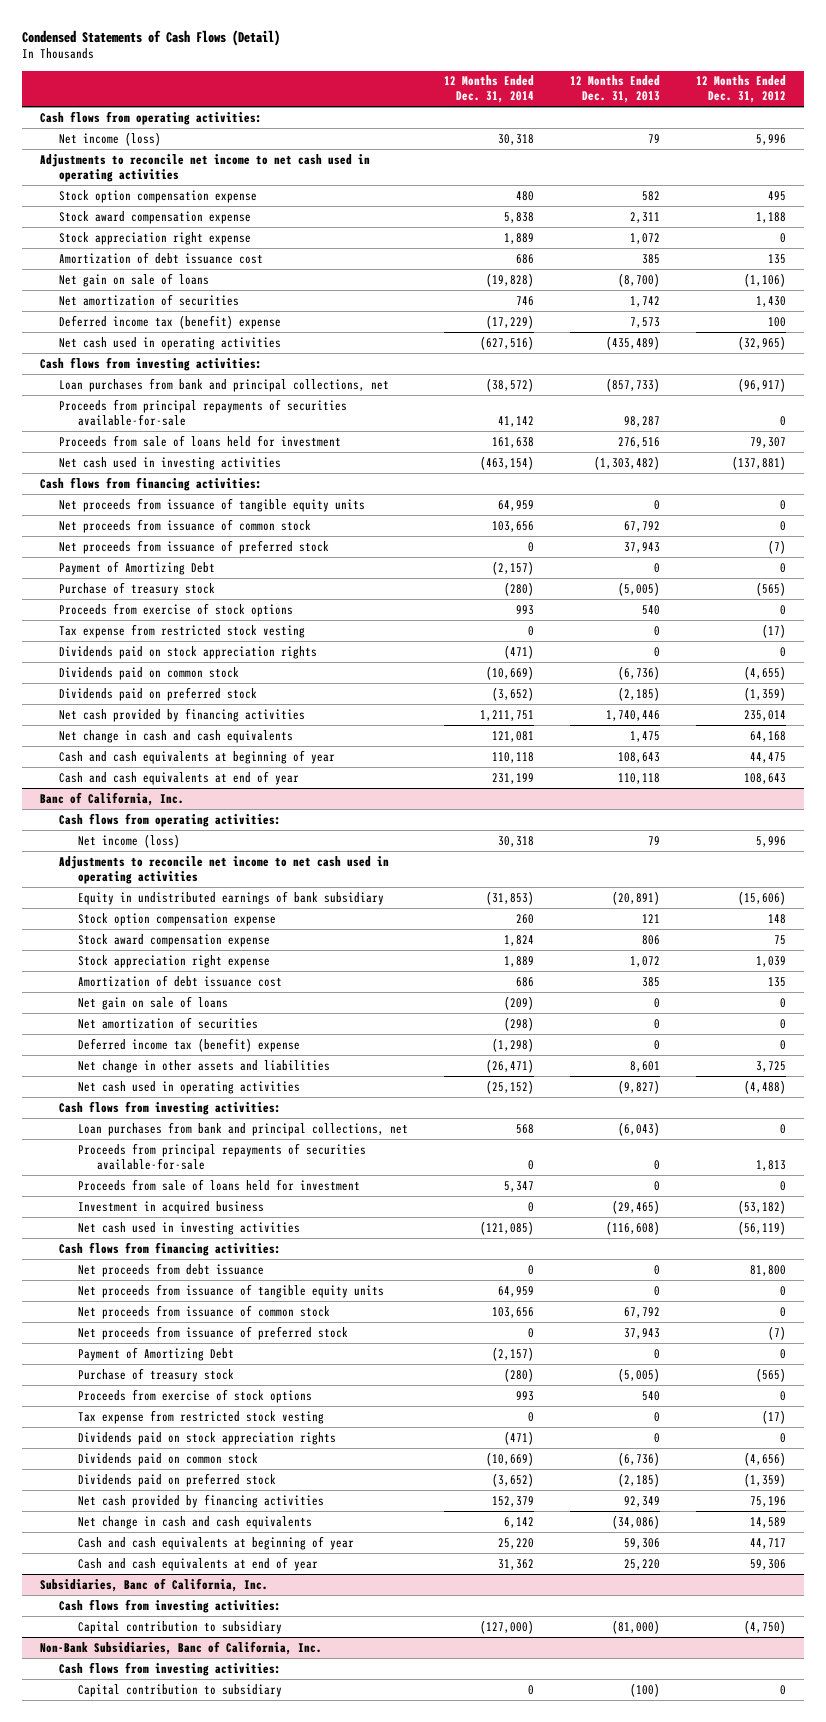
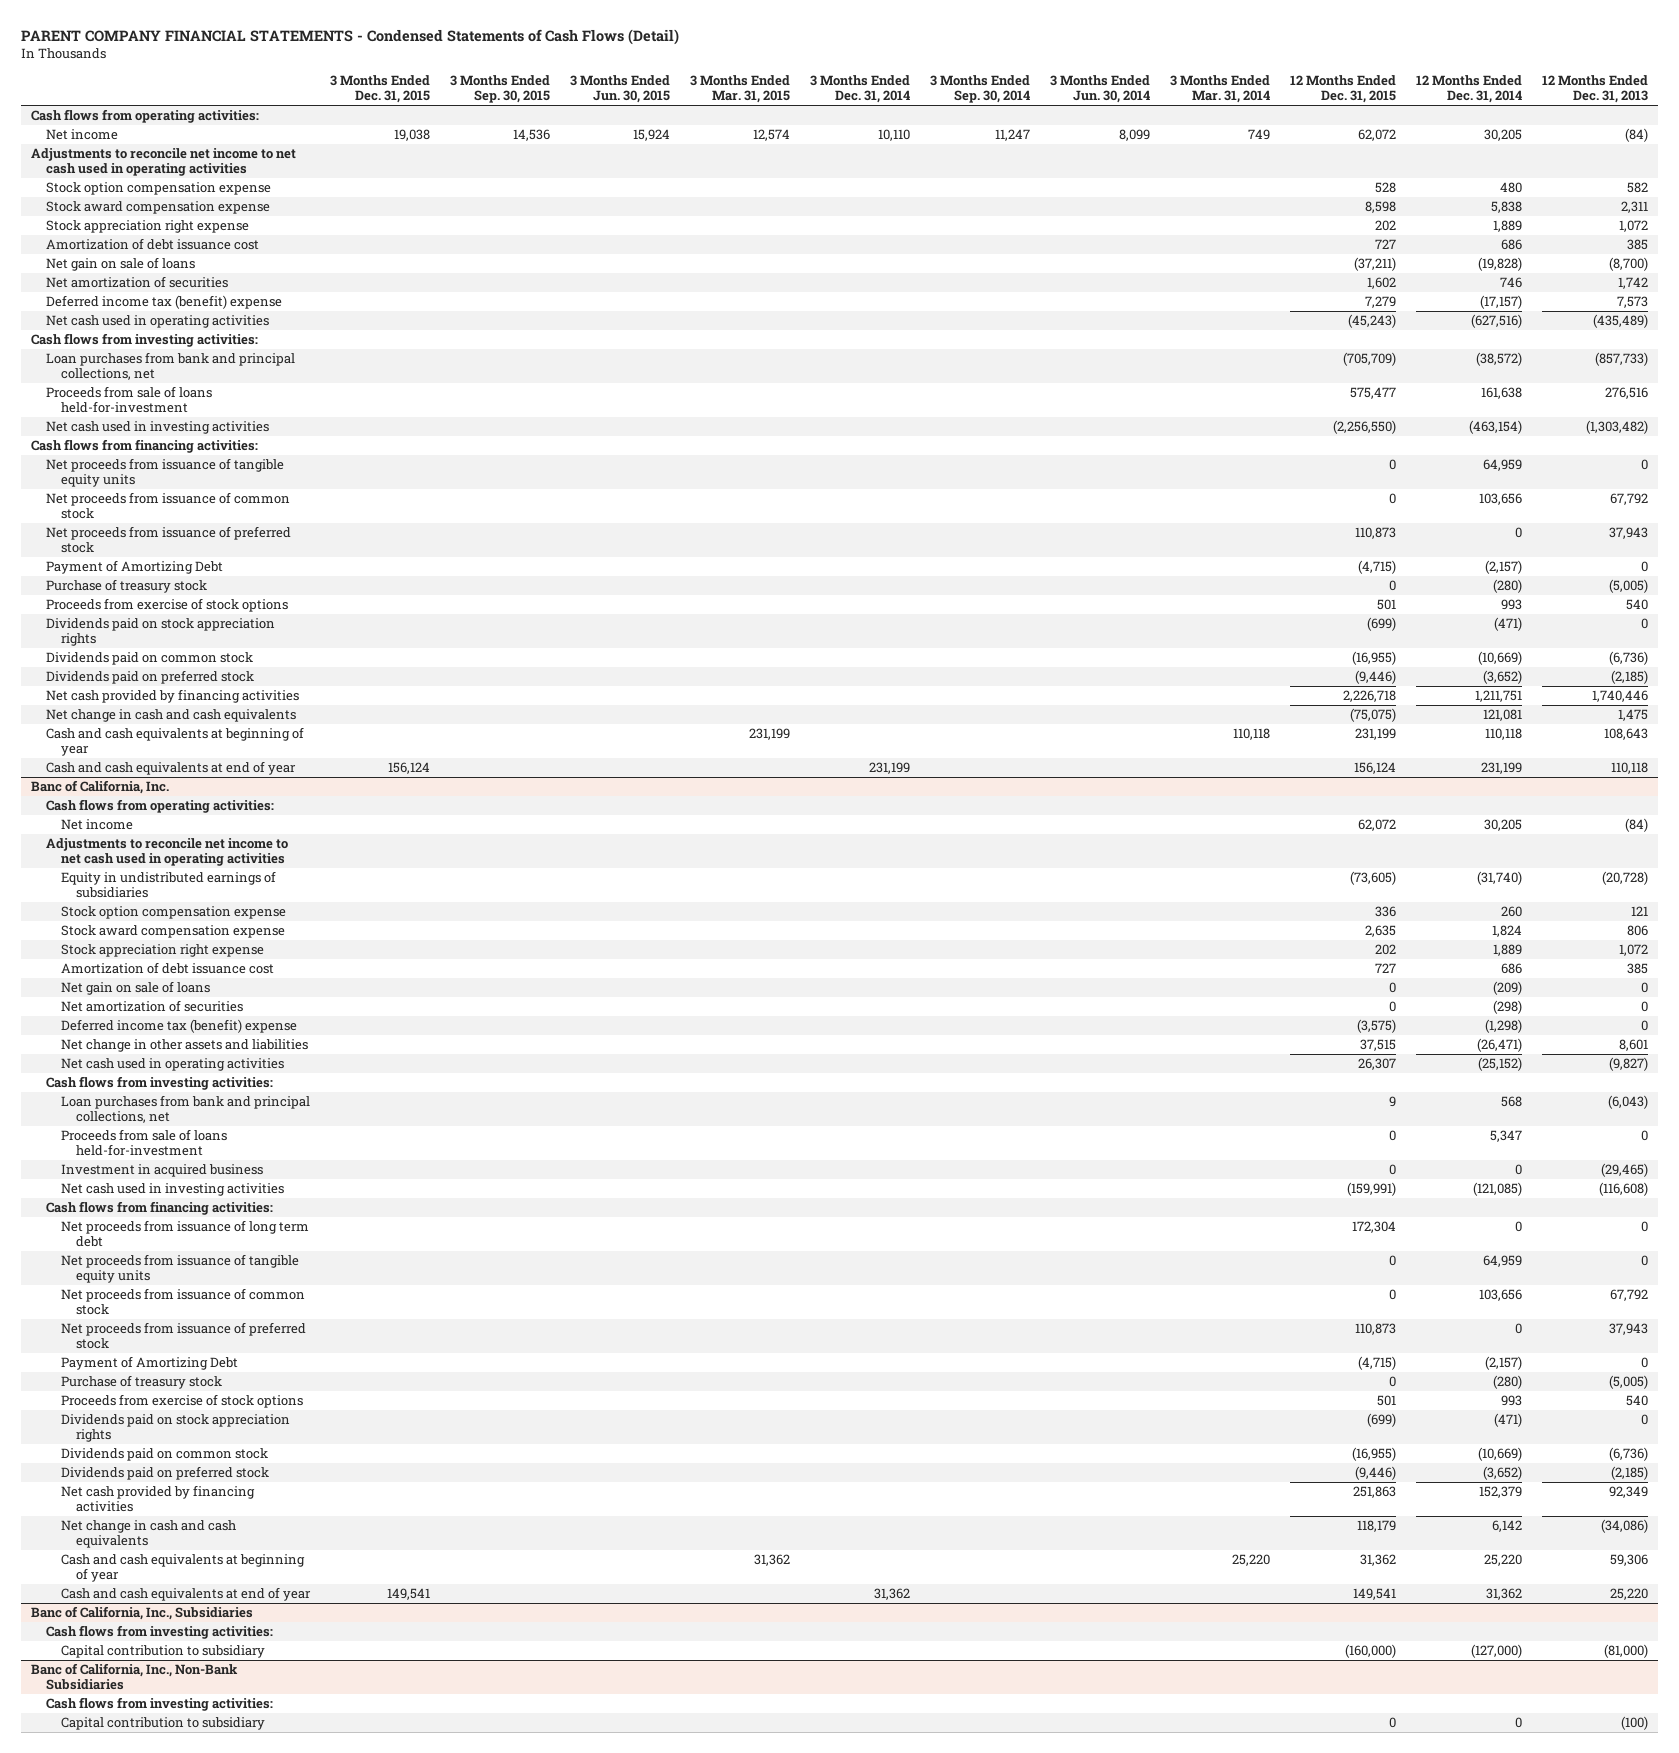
- Condensed Statements of Cash Flows (Detail)
+ PARENT COMPANY FINANCIAL STATEMENTS - Condensed Statements of Cash Flows (Detail)
- | 12 Months Ended Dec. 31, 2014 | 12 Months Ended Dec. 31, 2013 | 12 Months Ended Dec. 31, 2012
+ | 3 Months Ended Dec. 31, 2015 | 3 Months Ended Sep. 30, 2015 | 3 Months Ended Jun. 30, 2015 | 3 Months Ended Mar. 31, 2015 | 3 Months Ended Dec. 31, 2014 | 3 Months Ended Sep. 30, 2014 | 3 Months Ended Jun. 30, 2014 | 3 Months Ended Mar. 31, 2014 | 12 Months Ended Dec. 31, 2015 | 12 Months Ended Dec. 31, 2014 | 12 Months Ended Dec. 31, 2013
- Net income (loss) | 30,318 | 79 | 5,996
+ Net income | 19,038 | 14,536 | 15,924 | 12,574 | 10,110 | 11,247 | 8,099 | 749 | 62,072 | 30,205 | (84)
- Deferred income tax (benefit) expense | (17,229) | 7,573 | 100
+ Deferred income tax (benefit) expense | | | | | | | | | 7,279 | (17,157) | 7,573
- Proceeds from principal repayments of securities available-for-sale | 41,142 | 98,287 | 0
- Proceeds from sale of loans held for investment | 161,638 | 276,516 | 79,307
+ Proceeds from sale of loans held-for-investment | | | | | | | | | 575,477 | 161,638 | 276,516
- Tax expense from restricted stock vesting | 0 | 0 | (17)
@ Banc of California, Inc.
- Net income (loss) | 30,318 | 79 | 5,996
+ Net income | | | | | | | | | 62,072 | 30,205 | (84)
- Equity in undistributed earnings of bank subsidiary | (31,853) | (20,891) | (15,606)
+ Equity in undistributed earnings of subsidiaries | | | | | | | | | (73,605) | (31,740) | (20,728)
- Proceeds from principal repayments of securities available-for-sale | 0 | 0 | 1,813
- Proceeds from sale of loans held for investment | 5,347 | 0 | 0
+ Proceeds from sale of loans held-for-investment | | | | | | | | | 0 | 5,347 | 0
- Net proceeds from debt issuance | 0 | 0 | 81,800
+ Net proceeds from issuance of long term debt | | | | | | | | | 172,304 | 0 | 0
- Tax expense from restricted stock vesting | 0 | 0 | (17)
- Subsidiaries, Banc of California, Inc.
+ Banc of California, Inc., Subsidiaries
- Non-Bank Subsidiaries, Banc of California, Inc.
+ Banc of California, Inc., Non-Bank Subsidiaries

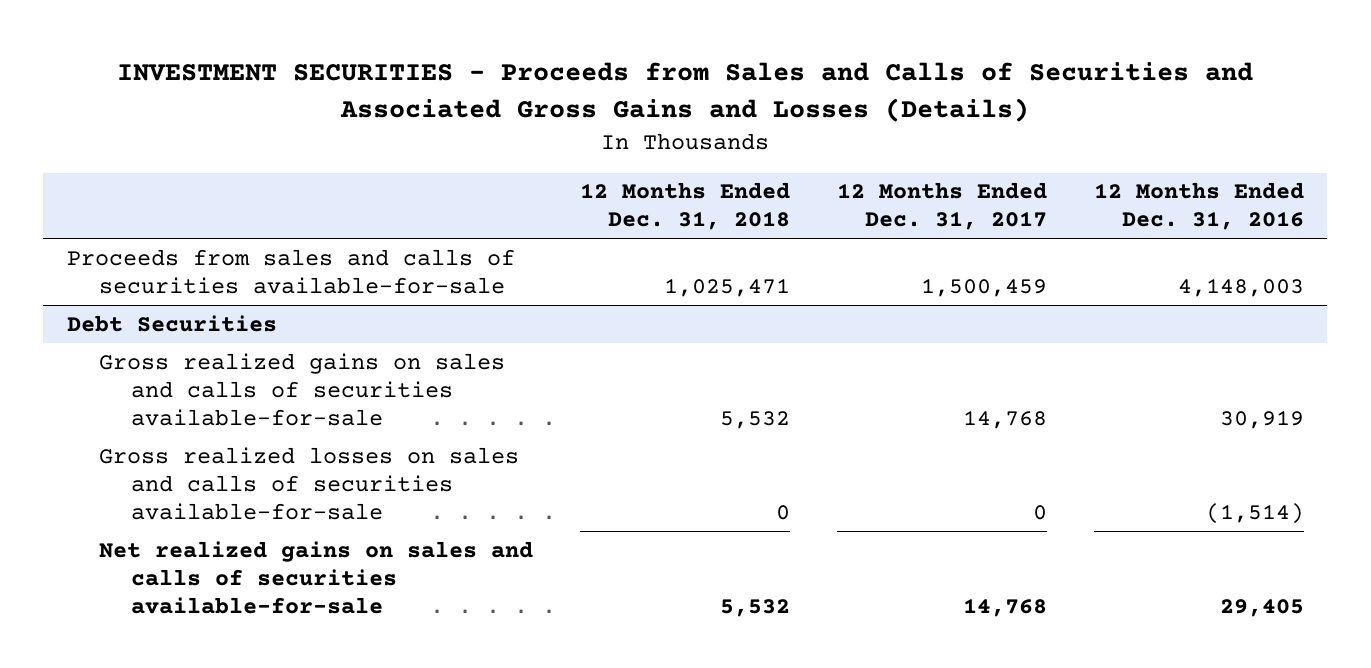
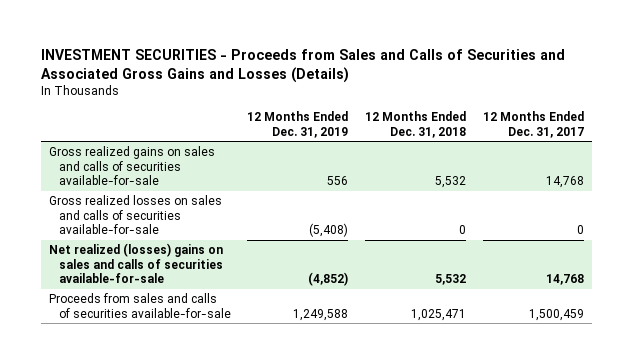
- | 12 Months Ended Dec. 31, 2018 | 12 Months Ended Dec. 31, 2017 | 12 Months Ended Dec. 31, 2016
+ | 12 Months Ended Dec. 31, 2019 | 12 Months Ended Dec. 31, 2018 | 12 Months Ended Dec. 31, 2017
- Debt Securities
- Net realized gains on sales and calls of securities available-for-sale | 5,532 | 14,768 | 29,405
+ Net realized (losses) gains on sales and calls of securities available-for-sale | (4,852) | 5,532 | 14,768
moved down: Proceeds from sales and calls of securities available-for-sale | 1,249,588 | 1,025,471 | 1,500,459

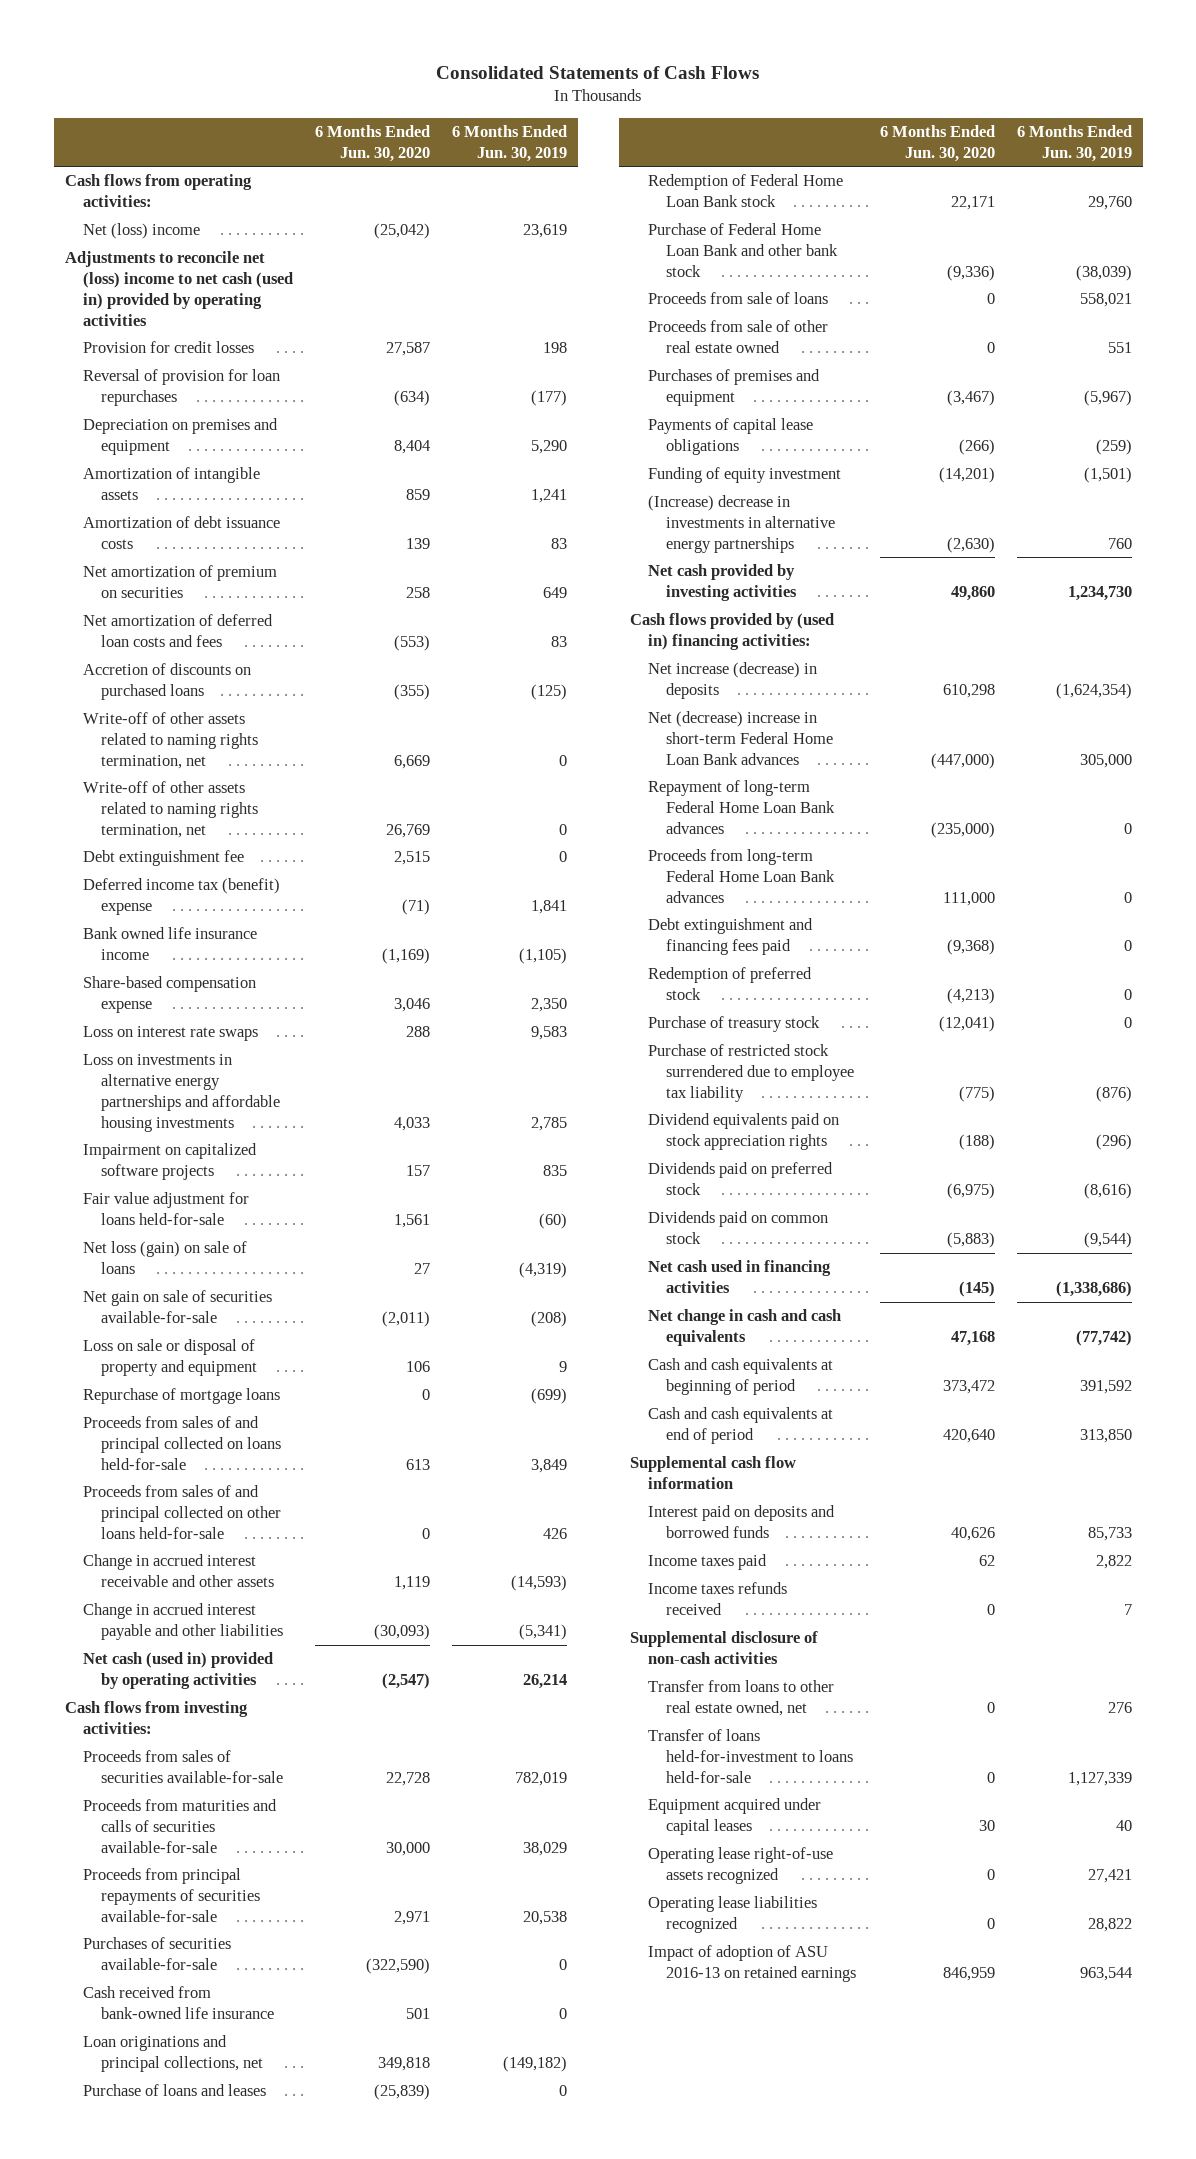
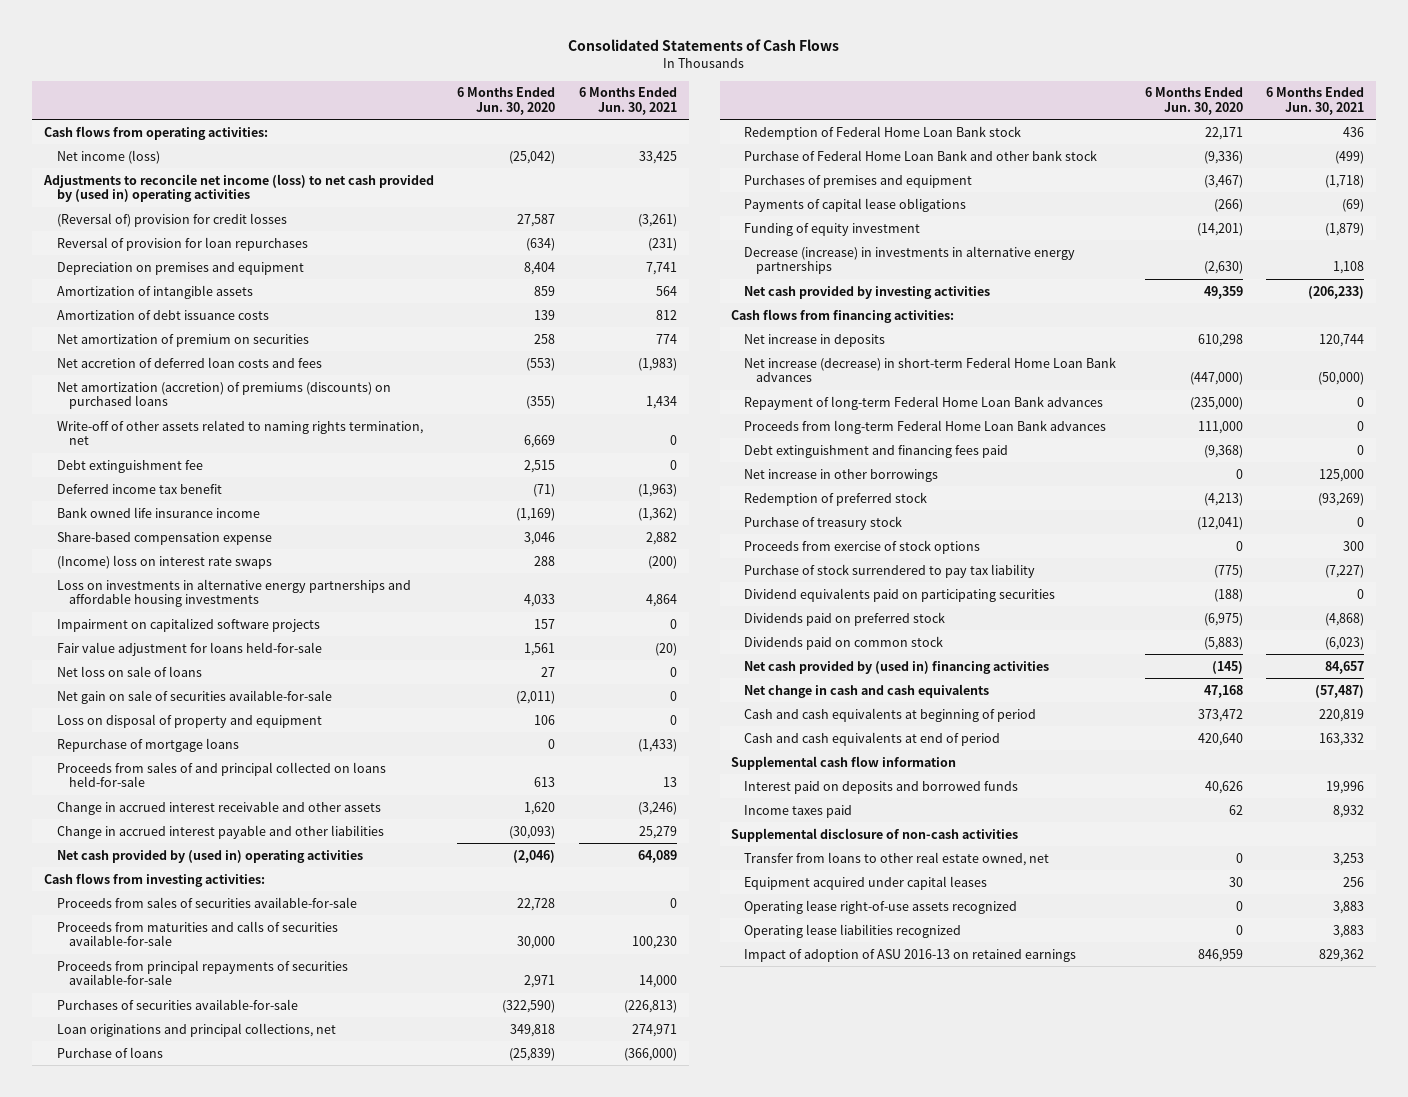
- | 6 Months Ended Jun. 30, 2020 | 6 Months Ended Jun. 30, 2019
+ | 6 Months Ended Jun. 30, 2020 | 6 Months Ended Jun. 30, 2021
- Net (loss) income | (25,042) | 23,619
- Adjustments to reconcile net (loss) income to net cash (used in) provided by operating activities
- Provision for credit losses | 27,587 | 198
+ Net income (loss) | (25,042) | 33,425
+ Adjustments to reconcile net income (loss) to net cash provided by (used in) operating activities
+ (Reversal of) provision for credit losses | 27,587 | (3,261)
- Net amortization of deferred loan costs and fees | (553) | 83
- Accretion of discounts on purchased loans | (355) | (125)
+ Net accretion of deferred loan costs and fees | (553) | (1,983)
+ Net amortization (accretion) of premiums (discounts) on purchased loans | (355) | 1,434
- Write-off of other assets related to naming rights termination, net | 26,769 | 0
- Deferred income tax (benefit) expense | (71) | 1,841
+ Deferred income tax benefit | (71) | (1,963)
- Loss on interest rate swaps | 288 | 9,583
+ (Income) loss on interest rate swaps | 288 | (200)
- Net loss (gain) on sale of loans | 27 | (4,319)
+ Net loss on sale of loans | 27 | 0
- Loss on sale or disposal of property and equipment | 106 | 9
+ Loss on disposal of property and equipment | 106 | 0
- Proceeds from sales of and principal collected on other loans held-for-sale | 0 | 426
- Change in accrued interest receivable and other assets | 1,119 | (14,593)
+ Change in accrued interest receivable and other assets | 1,620 | (3,246)
- Net cash (used in) provided by operating activities | (2,547) | 26,214
+ Net cash provided by (used in) operating activities | (2,046) | 64,089
- Cash received from bank-owned life insurance | 501 | 0
- Purchase of loans and leases | (25,839) | 0
+ Purchase of loans | (25,839) | (366,000)
- Proceeds from sale of loans | 0 | 558,021
- Proceeds from sale of other real estate owned | 0 | 551
- (Increase) decrease in investments in alternative energy partnerships | (2,630) | 760
- Net cash provided by investing activities | 49,860 | 1,234,730
- Cash flows provided by (used in) financing activities:
- Net increase (decrease) in deposits | 610,298 | (1,624,354)
- Net (decrease) increase in short-term Federal Home Loan Bank advances | (447,000) | 305,000
+ Decrease (increase) in investments in alternative energy partnerships | (2,630) | 1,108
+ Net cash provided by investing activities | 49,359 | (206,233)
+ Cash flows from financing activities:
+ Net increase in deposits | 610,298 | 120,744
+ Net increase (decrease) in short-term Federal Home Loan Bank advances | (447,000) | (50,000)
+ Net increase in other borrowings | 0 | 125,000
- Purchase of restricted stock surrendered due to employee tax liability | (775) | (876)
- Dividend equivalents paid on stock appreciation rights | (188) | (296)
+ Proceeds from exercise of stock options | 0 | 300
+ Purchase of stock surrendered to pay tax liability | (775) | (7,227)
+ Dividend equivalents paid on participating securities | (188) | 0
- Net cash used in financing activities | (145) | (1,338,686)
+ Net cash provided by (used in) financing activities | (145) | 84,657
- Income taxes refunds received | 0 | 7
- Transfer of loans held-for-investment to loans held-for-sale | 0 | 1,127,339

